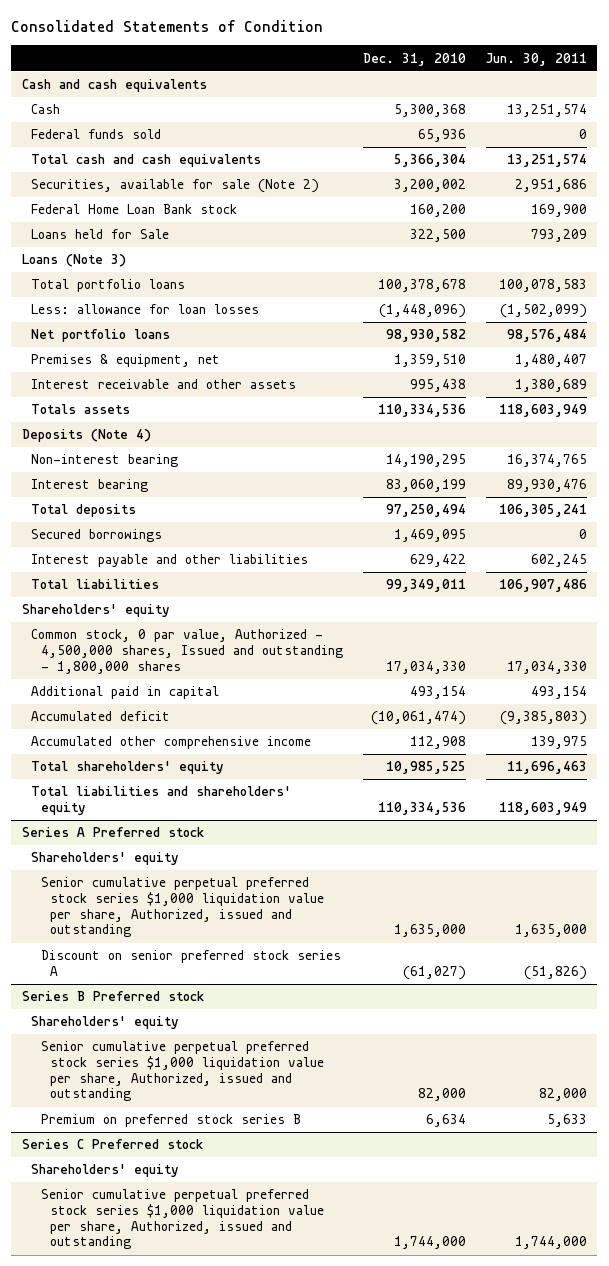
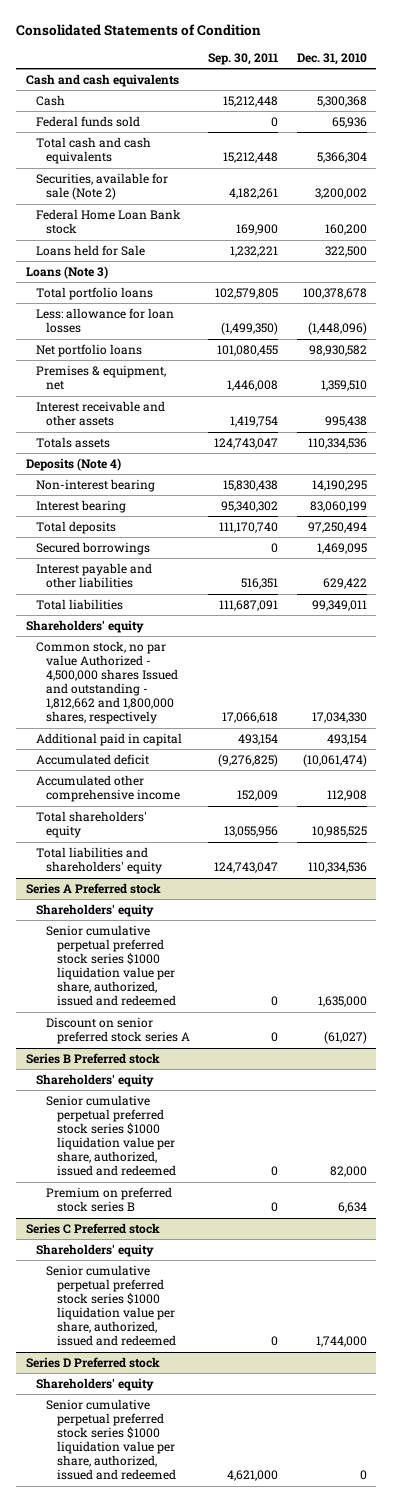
- | Dec. 31, 2010 | Jun. 30, 2011
+ | Sep. 30, 2011 | Dec. 31, 2010
- Common stock, 0 par value, Authorized - 4,500,000 shares, Issued and outstanding - 1,800,000 shares | 17,034,330 | 17,034,330
+ Common stock, no par value Authorized - 4,500,000 shares Issued and outstanding - 1,812,662 and 1,800,000 shares, respectively | 17,066,618 | 17,034,330
@ Series A Preferred stock
- Senior cumulative perpetual preferred stock series $1,000 liquidation value per share, Authorized, issued and outstanding | 1,635,000 | 1,635,000
+ Senior cumulative perpetual preferred stock series $1000 liquidation value per share, authorized, issued and redeemed | 0 | 1,635,000
@ Series B Preferred stock
- Senior cumulative perpetual preferred stock series $1,000 liquidation value per share, Authorized, issued and outstanding | 82,000 | 82,000
+ Senior cumulative perpetual preferred stock series $1000 liquidation value per share, authorized, issued and redeemed | 0 | 82,000
@ Series C Preferred stock
- Senior cumulative perpetual preferred stock series $1,000 liquidation value per share, Authorized, issued and outstanding | 1,744,000 | 1,744,000
+ Senior cumulative perpetual preferred stock series $1000 liquidation value per share, authorized, issued and redeemed | 0 | 1,744,000
+ Series D Preferred stock
+ Shareholders' equity
+ Senior cumulative perpetual preferred stock series $1000 liquidation value per share, authorized, issued and redeemed | 4,621,000 | 0

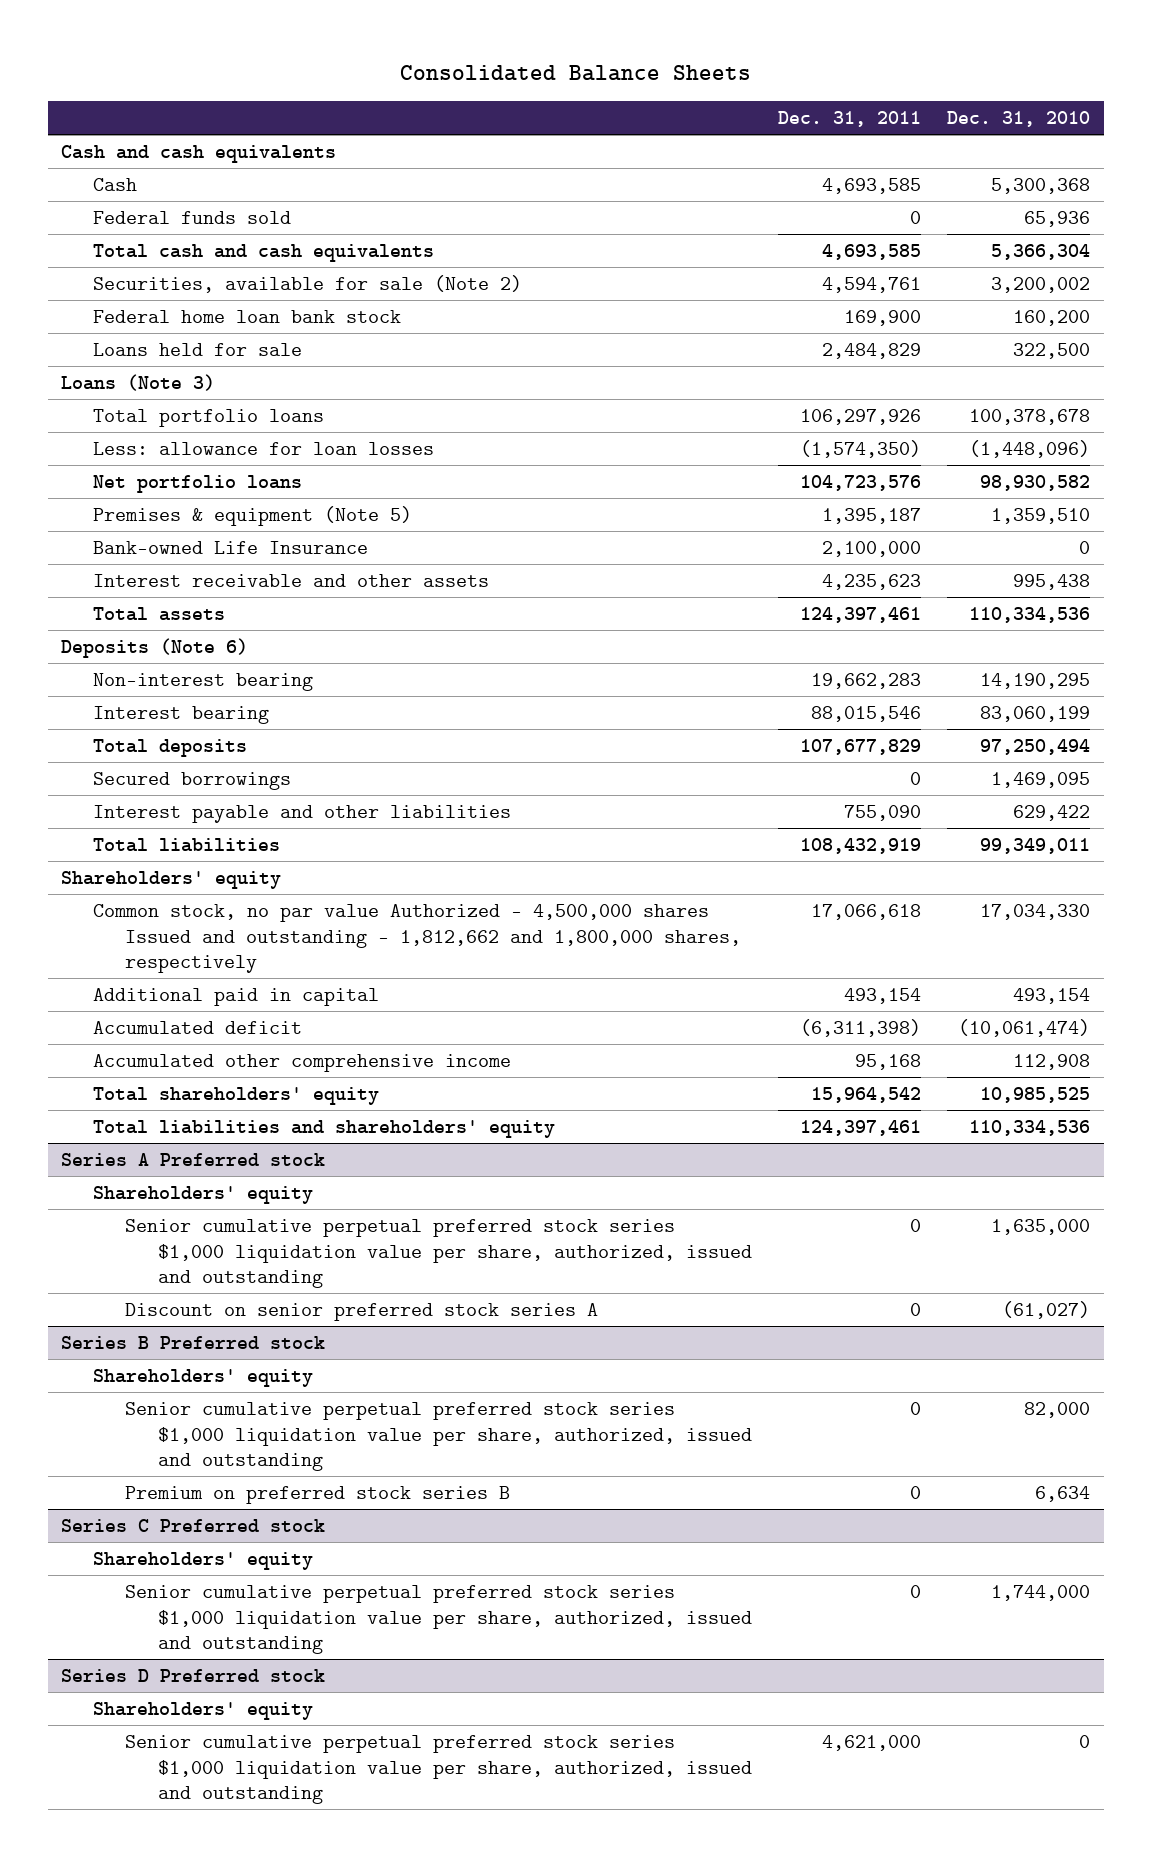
- Consolidated Statements of Condition
+ Consolidated Balance Sheets
- | Sep. 30, 2011 | Dec. 31, 2010
+ | Dec. 31, 2011 | Dec. 31, 2010
- Federal Home Loan Bank stock | 169,900 | 160,200
- Loans held for Sale | 1,232,221 | 322,500
+ Federal home loan bank stock | 169,900 | 160,200
+ Loans held for sale | 2,484,829 | 322,500
- Premises & equipment, net | 1,446,008 | 1,359,510
+ Premises & equipment (Note 5) | 1,395,187 | 1,359,510
+ Bank-owned Life Insurance | 2,100,000 | 0
- Totals assets | 124,743,047 | 110,334,536
- Deposits (Note 4)
+ Total assets | 124,397,461 | 110,334,536
+ Deposits (Note 6)
@ Series A Preferred stock
- Senior cumulative perpetual preferred stock series $1000 liquidation value per share, authorized, issued and redeemed | 0 | 1,635,000
+ Senior cumulative perpetual preferred stock series $1,000 liquidation value per share, authorized, issued and outstanding | 0 | 1,635,000
@ Series B Preferred stock
- Senior cumulative perpetual preferred stock series $1000 liquidation value per share, authorized, issued and redeemed | 0 | 82,000
+ Senior cumulative perpetual preferred stock series $1,000 liquidation value per share, authorized, issued and outstanding | 0 | 82,000
@ Series C Preferred stock
- Senior cumulative perpetual preferred stock series $1000 liquidation value per share, authorized, issued and redeemed | 0 | 1,744,000
+ Senior cumulative perpetual preferred stock series $1,000 liquidation value per share, authorized, issued and outstanding | 0 | 1,744,000
@ Series D Preferred stock
- Senior cumulative perpetual preferred stock series $1000 liquidation value per share, authorized, issued and redeemed | 4,621,000 | 0
+ Senior cumulative perpetual preferred stock series $1,000 liquidation value per share, authorized, issued and outstanding | 4,621,000 | 0

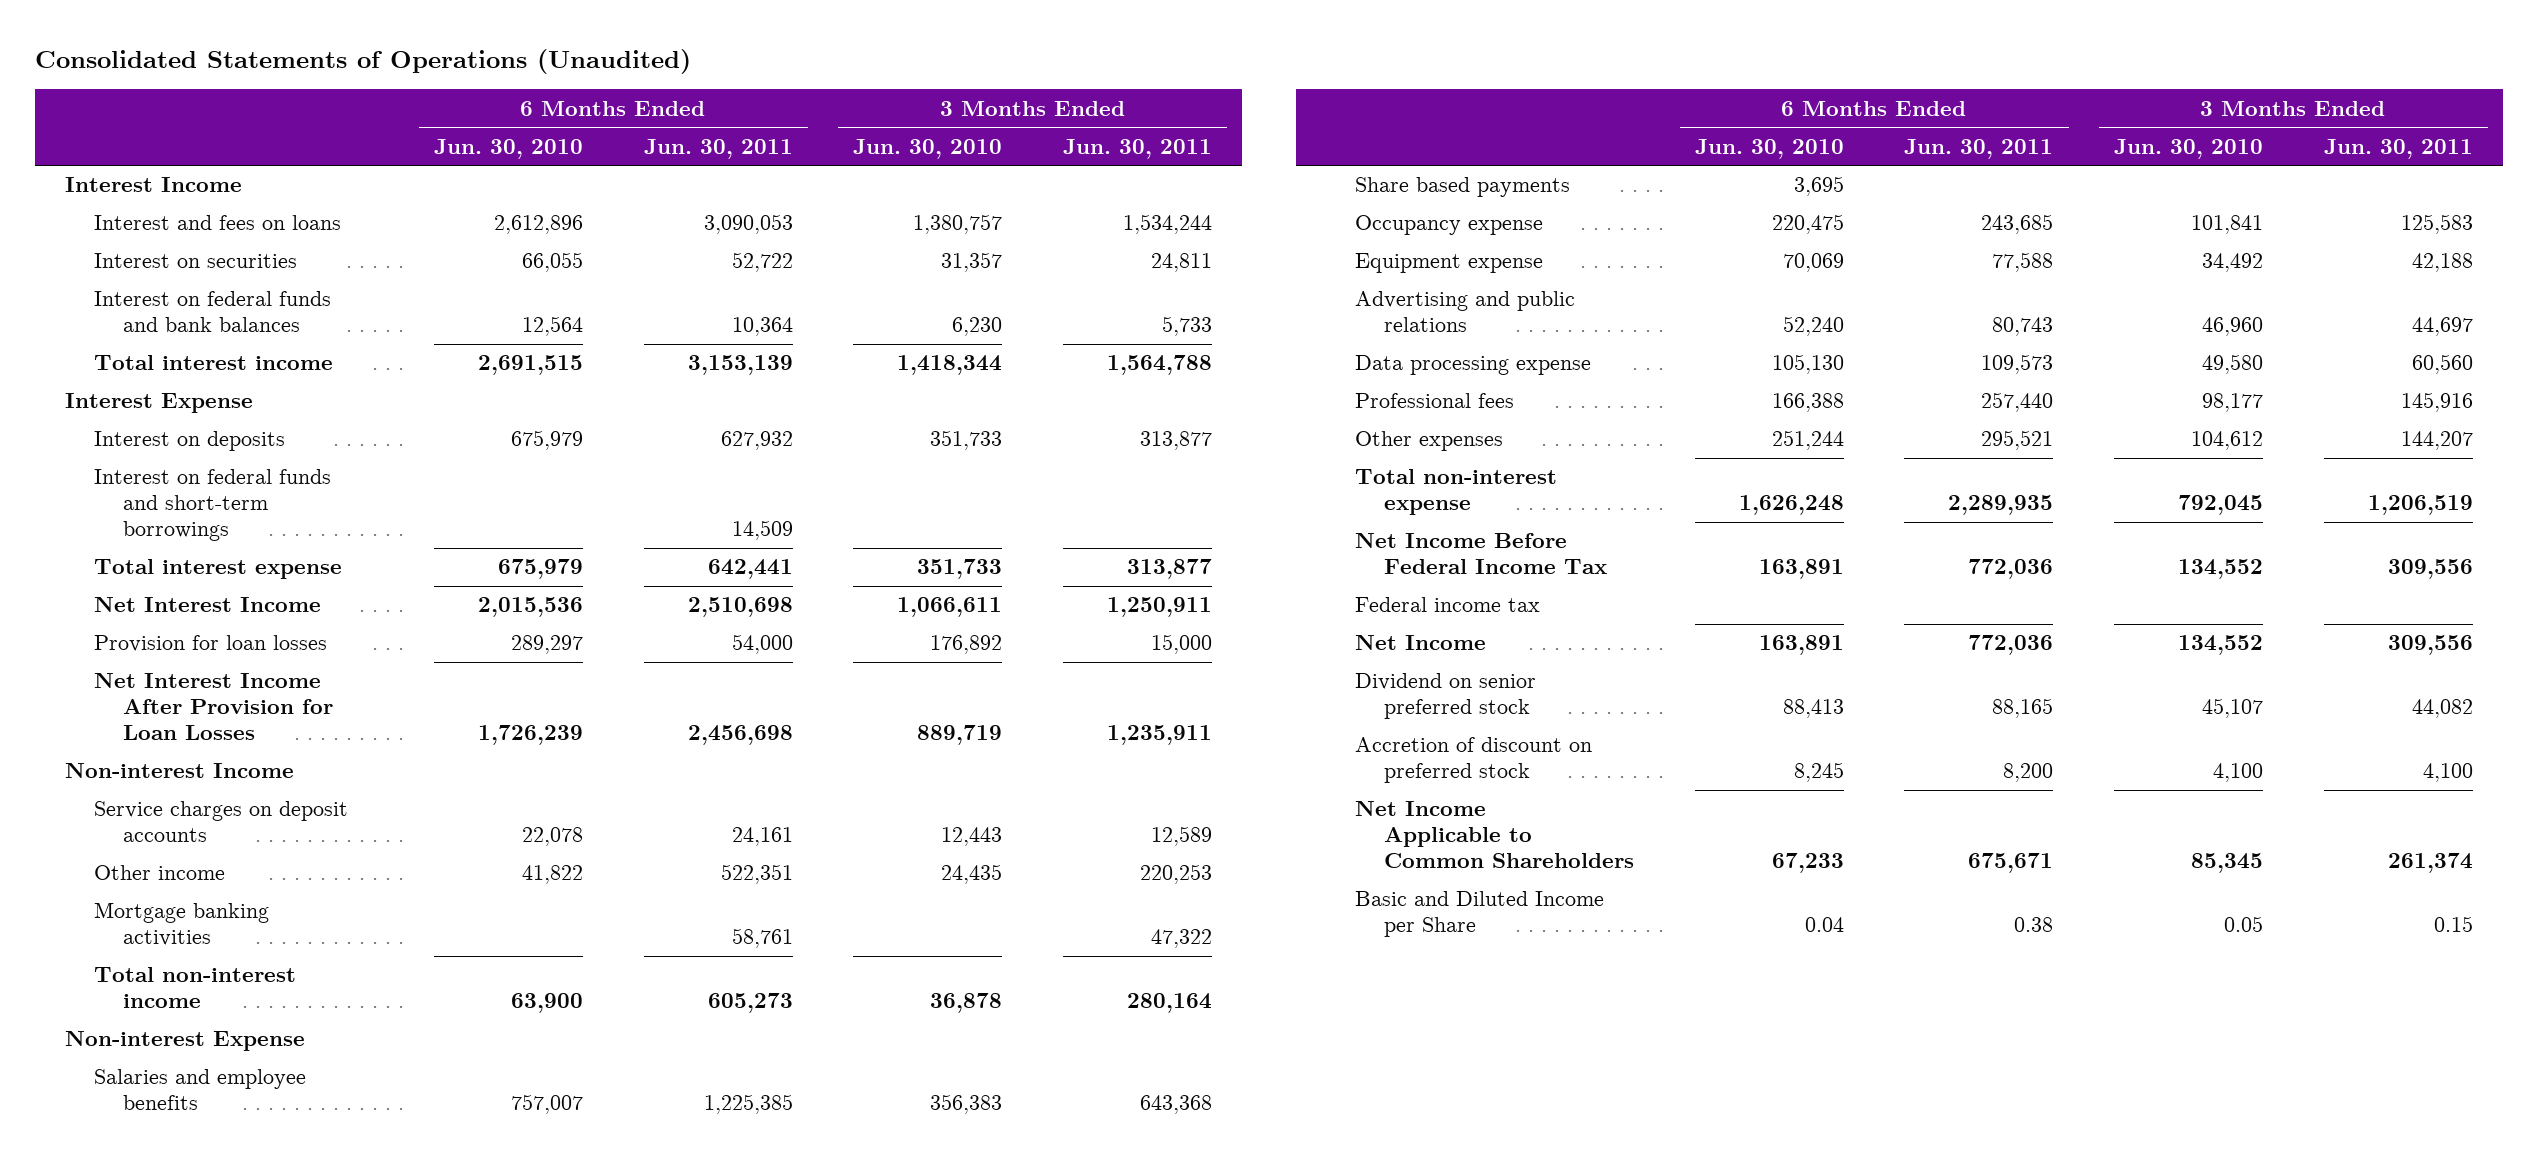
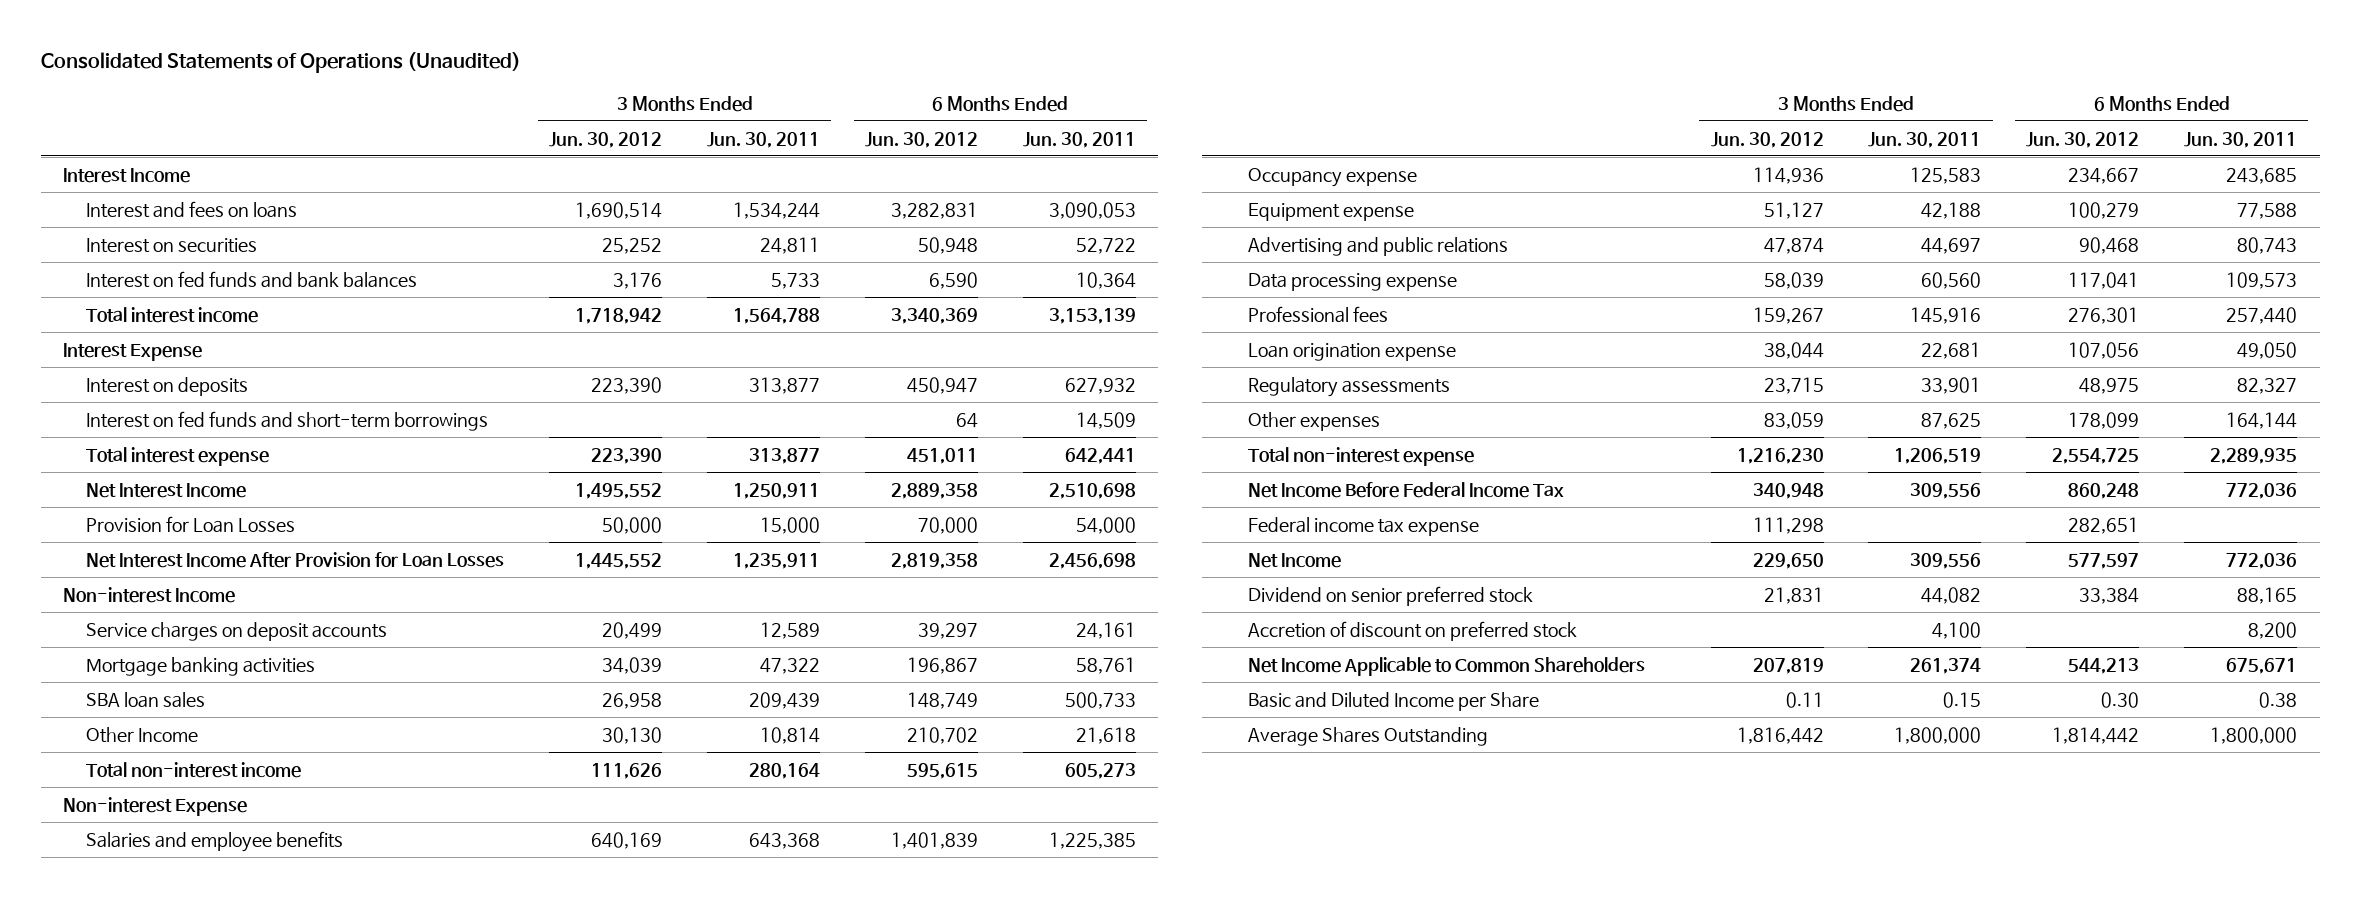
- | 6 Months Ended Jun. 30, 2010 | 6 Months Ended Jun. 30, 2011 | 3 Months Ended Jun. 30, 2010 | 3 Months Ended Jun. 30, 2011
+ | 3 Months Ended Jun. 30, 2012 | 3 Months Ended Jun. 30, 2011 | 6 Months Ended Jun. 30, 2012 | 6 Months Ended Jun. 30, 2011
- Interest on federal funds and bank balances | 12,564 | 10,364 | 6,230 | 5,733
+ Interest on fed funds and bank balances | 3,176 | 5,733 | 6,590 | 10,364
- Interest on federal funds and short-term borrowings | | 14,509 | |
+ Interest on fed funds and short-term borrowings | | | 64 | 14,509
- Provision for loan losses | 289,297 | 54,000 | 176,892 | 15,000
+ Provision for Loan Losses | 50,000 | 15,000 | 70,000 | 54,000
- Other income | 41,822 | 522,351 | 24,435 | 220,253
+ SBA loan sales | 26,958 | 209,439 | 148,749 | 500,733
+ Other Income | 30,130 | 10,814 | 210,702 | 21,618
- Share based payments | 3,695 | | |
- Other expenses | 251,244 | 295,521 | 104,612 | 144,207
+ Loan origination expense | 38,044 | 22,681 | 107,056 | 49,050
+ Regulatory assessments | 23,715 | 33,901 | 48,975 | 82,327
+ Other expenses | 83,059 | 87,625 | 178,099 | 164,144
- Federal income tax
+ Federal income tax expense | 111,298 | | 282,651 |
+ Average Shares Outstanding | 1,816,442 | 1,800,000 | 1,814,442 | 1,800,000

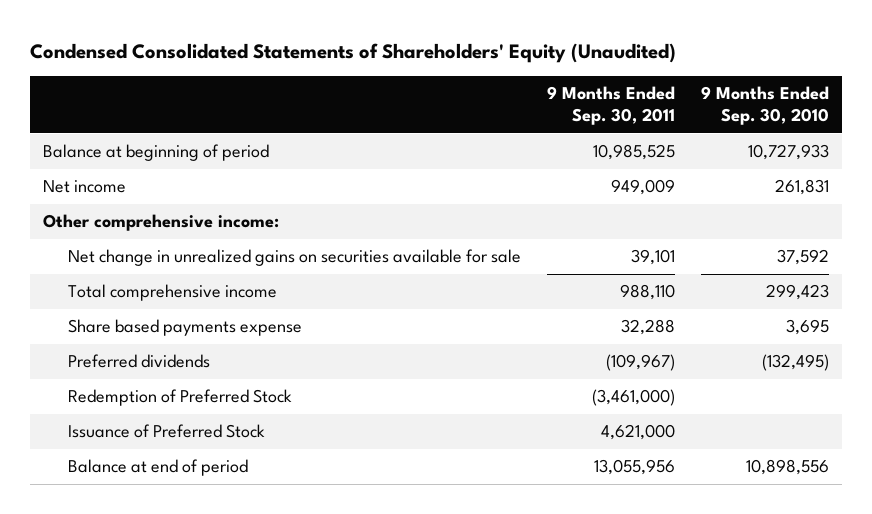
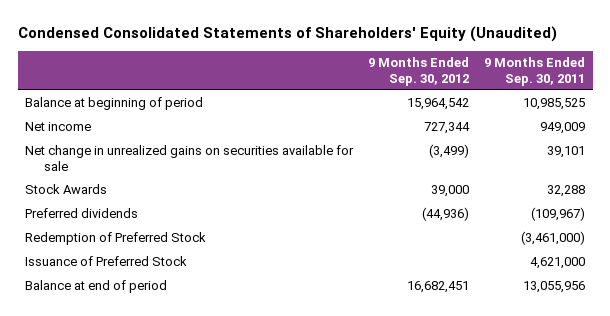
- | 9 Months Ended Sep. 30, 2011 | 9 Months Ended Sep. 30, 2010
+ | 9 Months Ended Sep. 30, 2012 | 9 Months Ended Sep. 30, 2011
- Other comprehensive income:
- Total comprehensive income | 988,110 | 299,423
- Share based payments expense | 32,288 | 3,695
+ Stock Awards | 39,000 | 32,288

